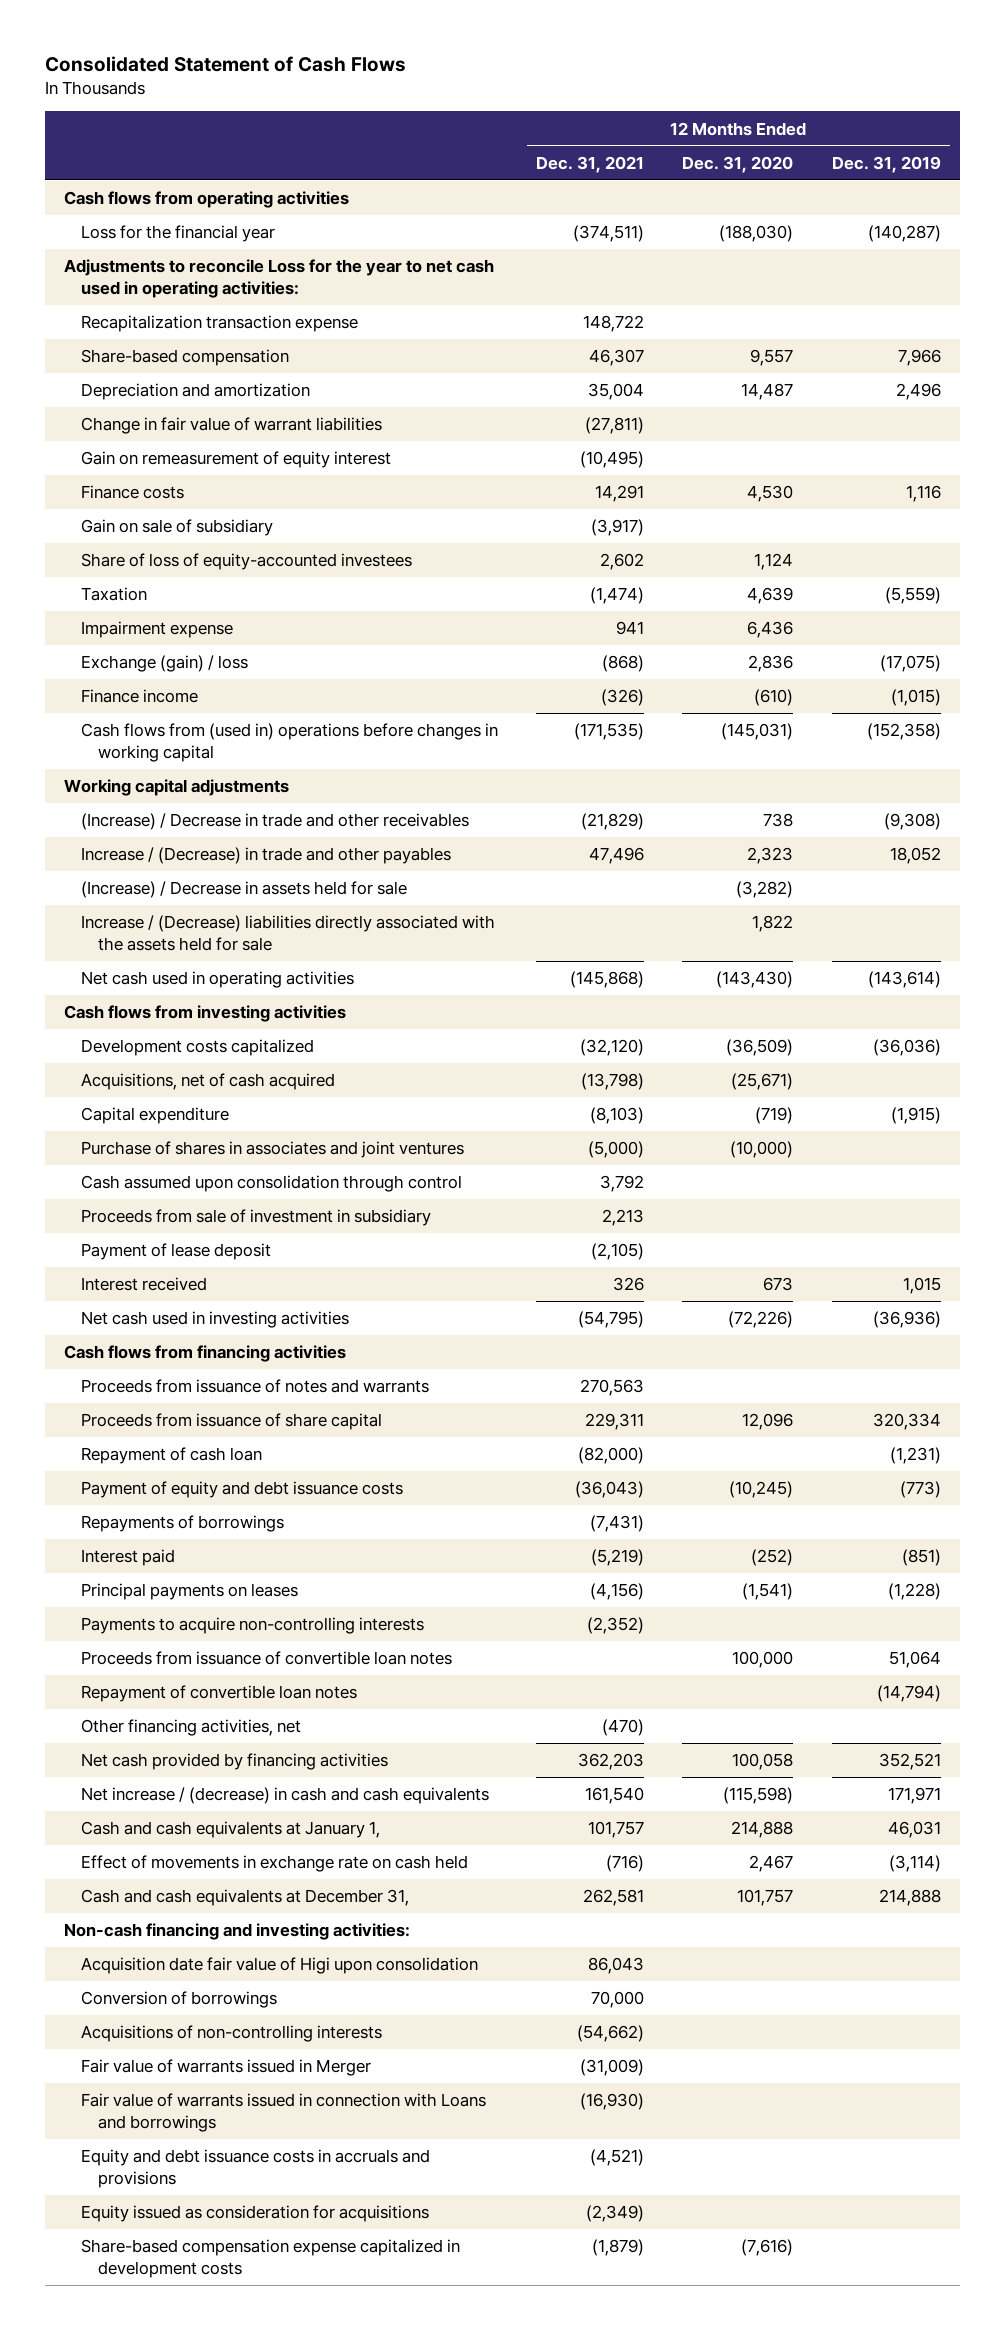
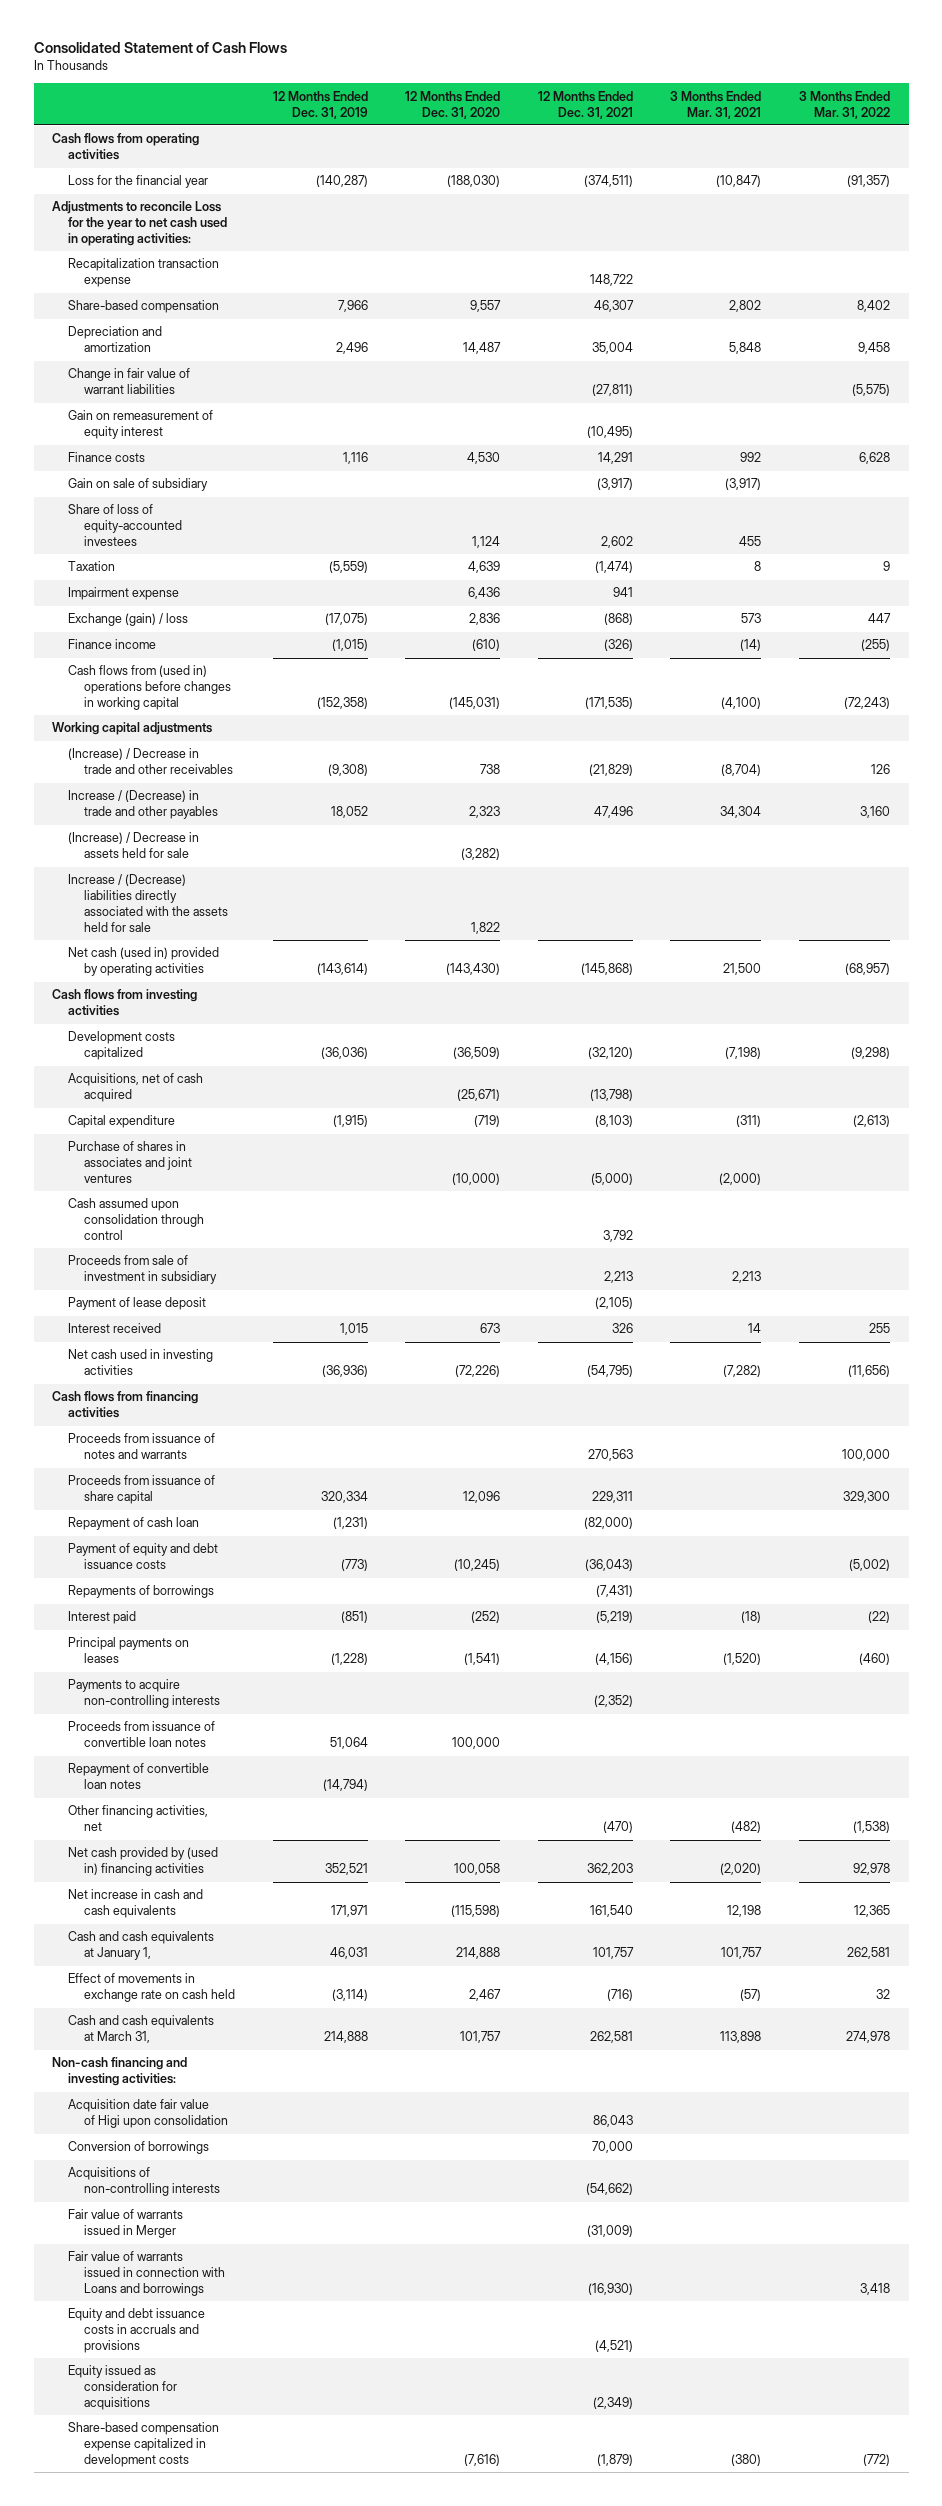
- | 12 Months Ended Dec. 31, 2021 | 12 Months Ended Dec. 31, 2020 | 12 Months Ended Dec. 31, 2019
+ | 12 Months Ended Dec. 31, 2019 | 12 Months Ended Dec. 31, 2020 | 12 Months Ended Dec. 31, 2021 | 3 Months Ended Mar. 31, 2021 | 3 Months Ended Mar. 31, 2022
- Net cash used in operating activities | (145,868) | (143,430) | (143,614)
+ Net cash (used in) provided by operating activities | (143,614) | (143,430) | (145,868) | 21,500 | (68,957)
- Net cash provided by financing activities | 362,203 | 100,058 | 352,521
- Net increase / (decrease) in cash and cash equivalents | 161,540 | (115,598) | 171,971
+ Net cash provided by (used in) financing activities | 352,521 | 100,058 | 362,203 | (2,020) | 92,978
+ Net increase in cash and cash equivalents | 171,971 | (115,598) | 161,540 | 12,198 | 12,365
- Cash and cash equivalents at December 31, | 262,581 | 101,757 | 214,888
+ Cash and cash equivalents at March 31, | 214,888 | 101,757 | 262,581 | 113,898 | 274,978

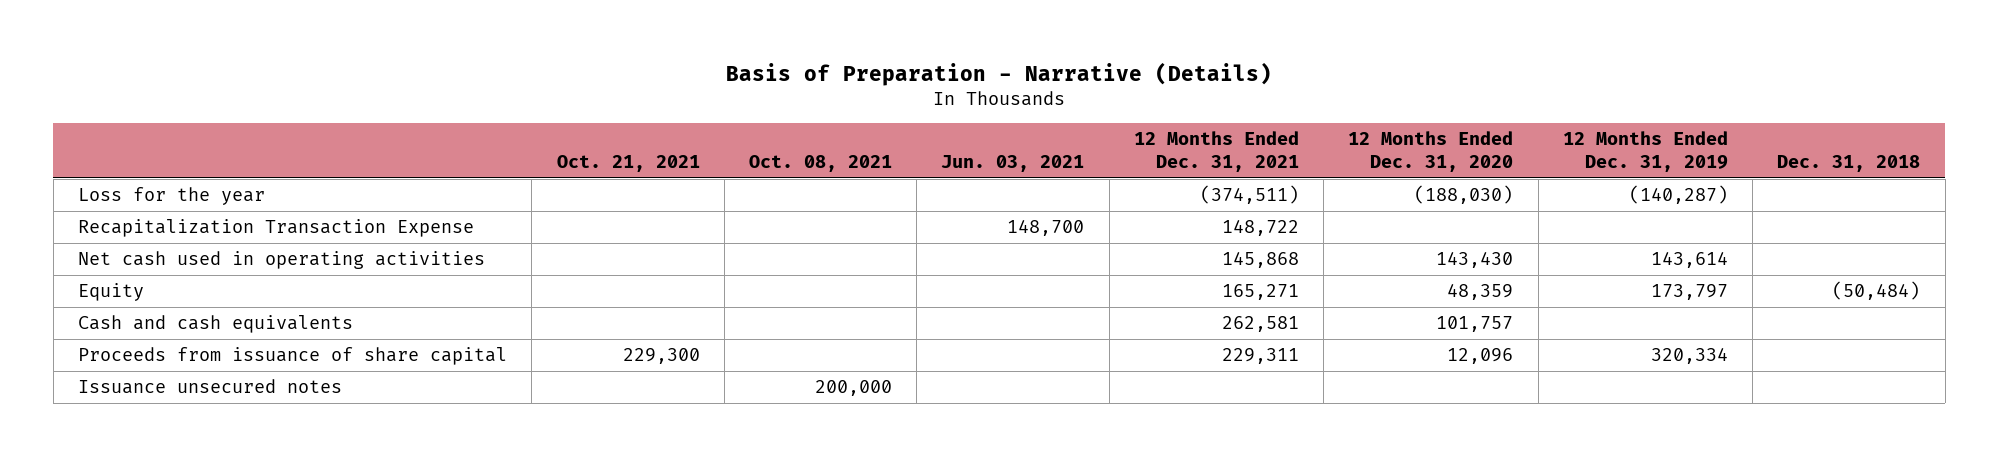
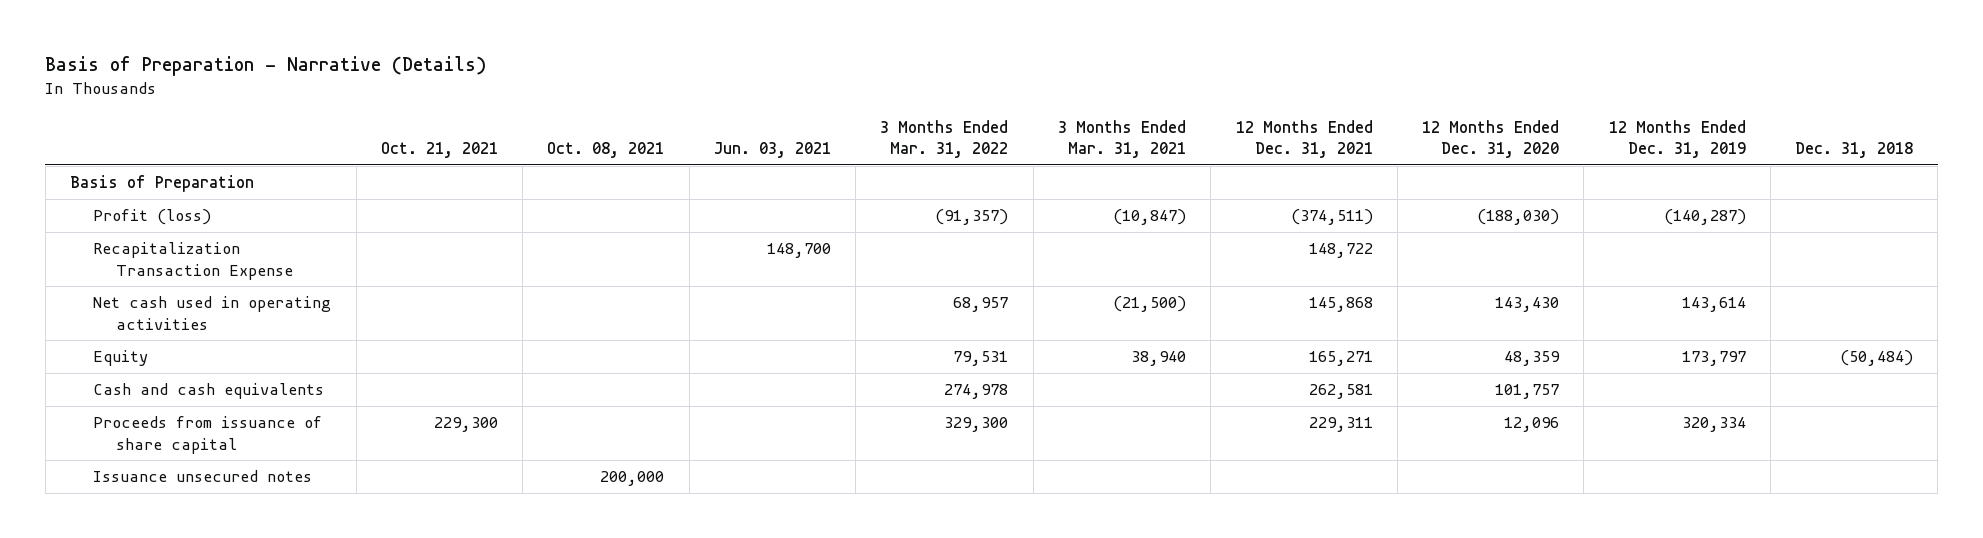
- | Oct. 21, 2021 | Oct. 08, 2021 | Jun. 03, 2021 | 12 Months Ended Dec. 31, 2021 | 12 Months Ended Dec. 31, 2020 | 12 Months Ended Dec. 31, 2019 | Dec. 31, 2018
+ | Oct. 21, 2021 | Oct. 08, 2021 | Jun. 03, 2021 | 3 Months Ended Mar. 31, 2022 | 3 Months Ended Mar. 31, 2021 | 12 Months Ended Dec. 31, 2021 | 12 Months Ended Dec. 31, 2020 | 12 Months Ended Dec. 31, 2019 | Dec. 31, 2018
- Loss for the year | | | | (374,511) | (188,030) | (140,287) |
+ Basis of Preparation
+ Profit (loss) | | | | (91,357) | (10,847) | (374,511) | (188,030) | (140,287) |

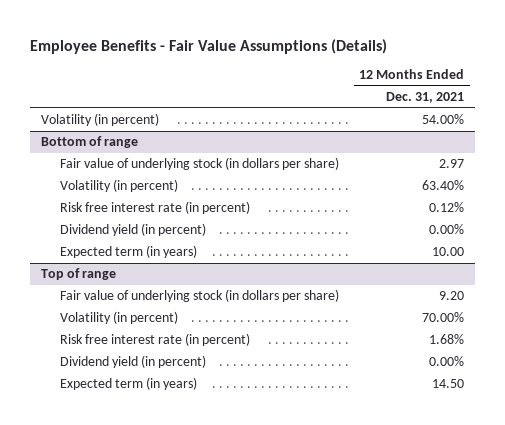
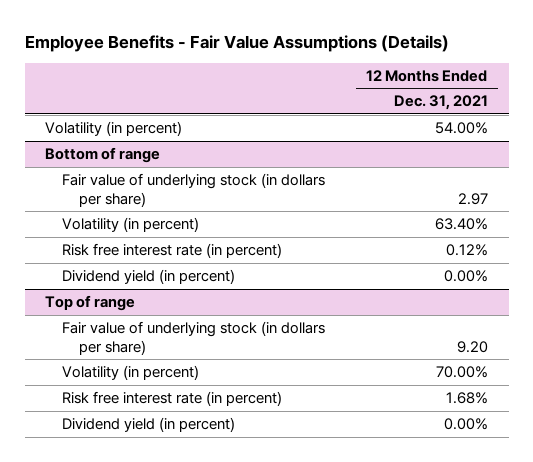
@ Bottom of range
- Expected term (in years) | 10.00
@ Top of range
- Expected term (in years) | 14.50

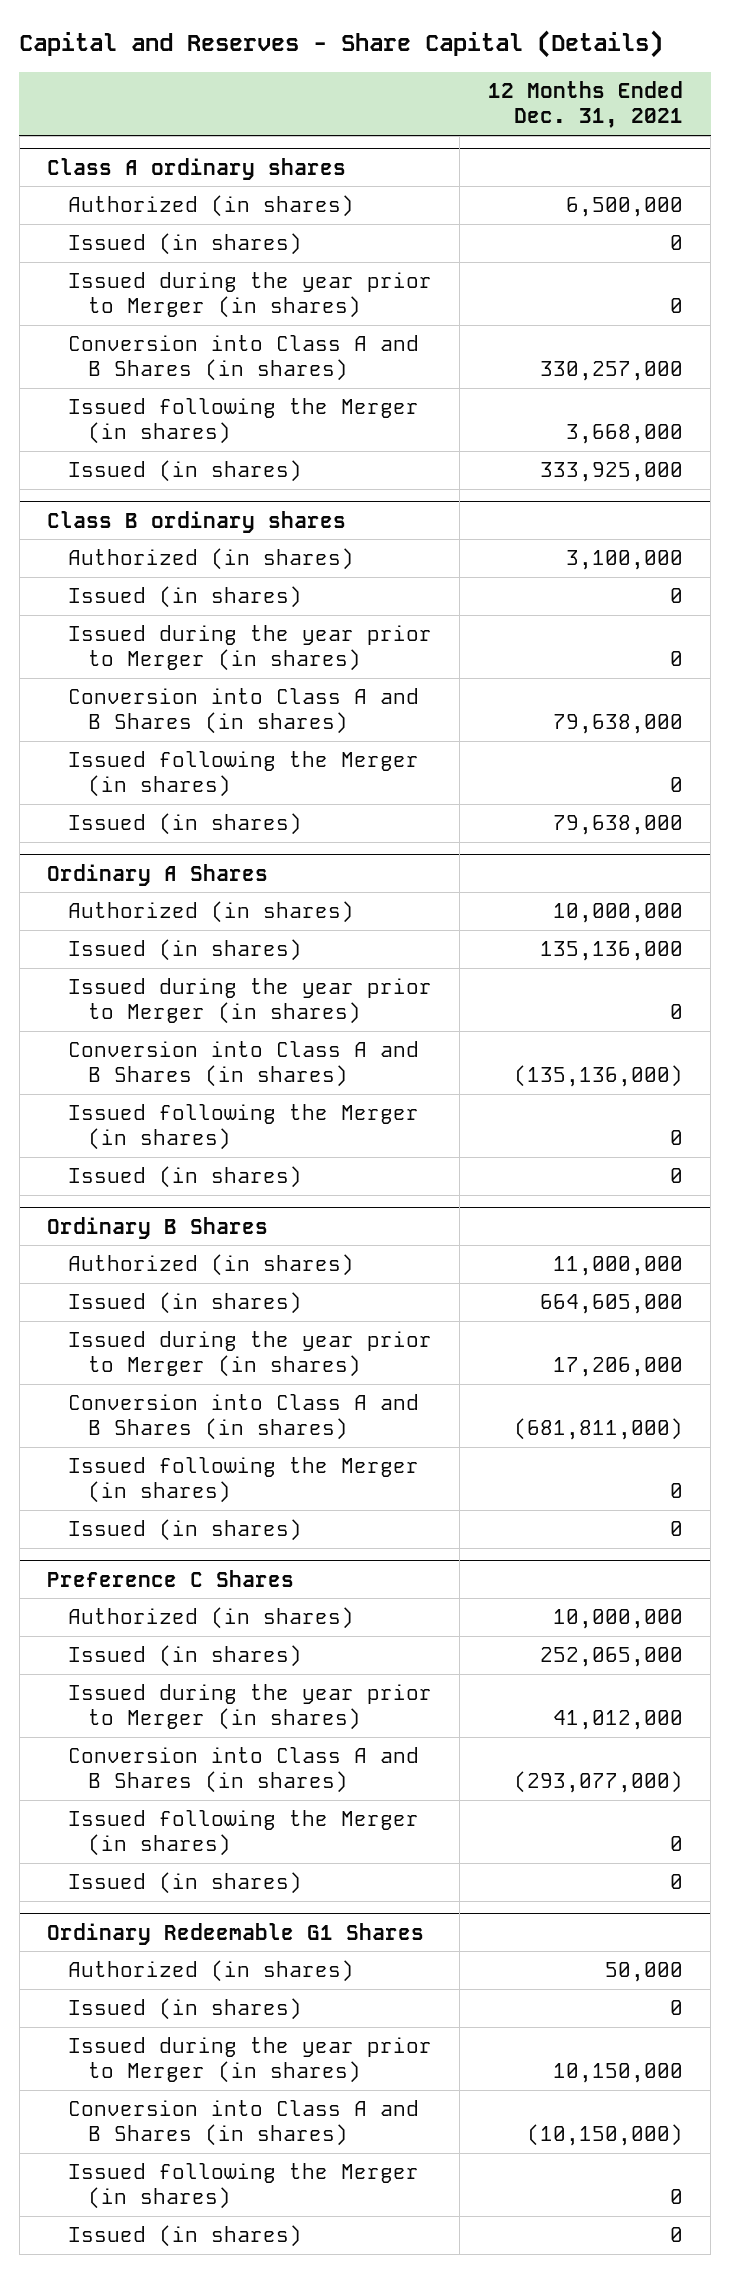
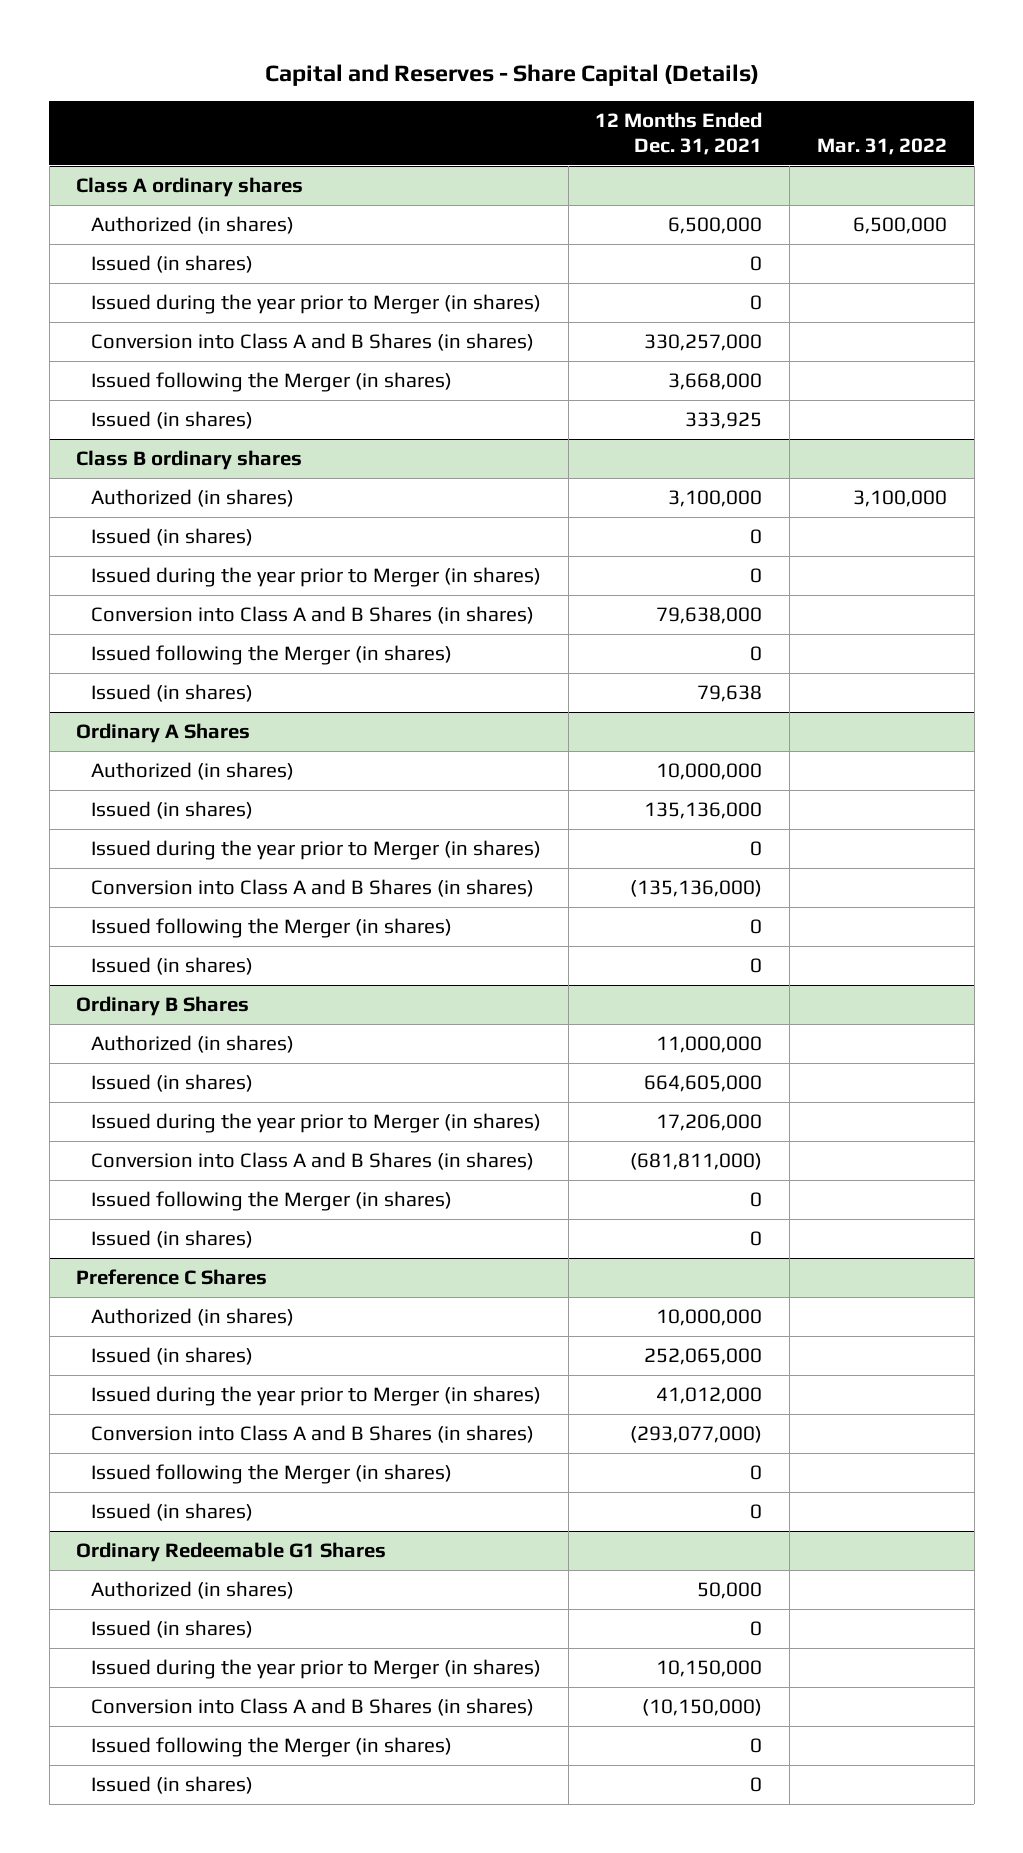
- | 12 Months Ended Dec. 31, 2021
+ | 12 Months Ended Dec. 31, 2021 | Mar. 31, 2022
@ Class A ordinary shares
- Issued (in shares) | 333,925,000
+ Issued (in shares) | 333,925 |
@ Class B ordinary shares
- Issued (in shares) | 79,638,000
+ Issued (in shares) | 79,638 |

